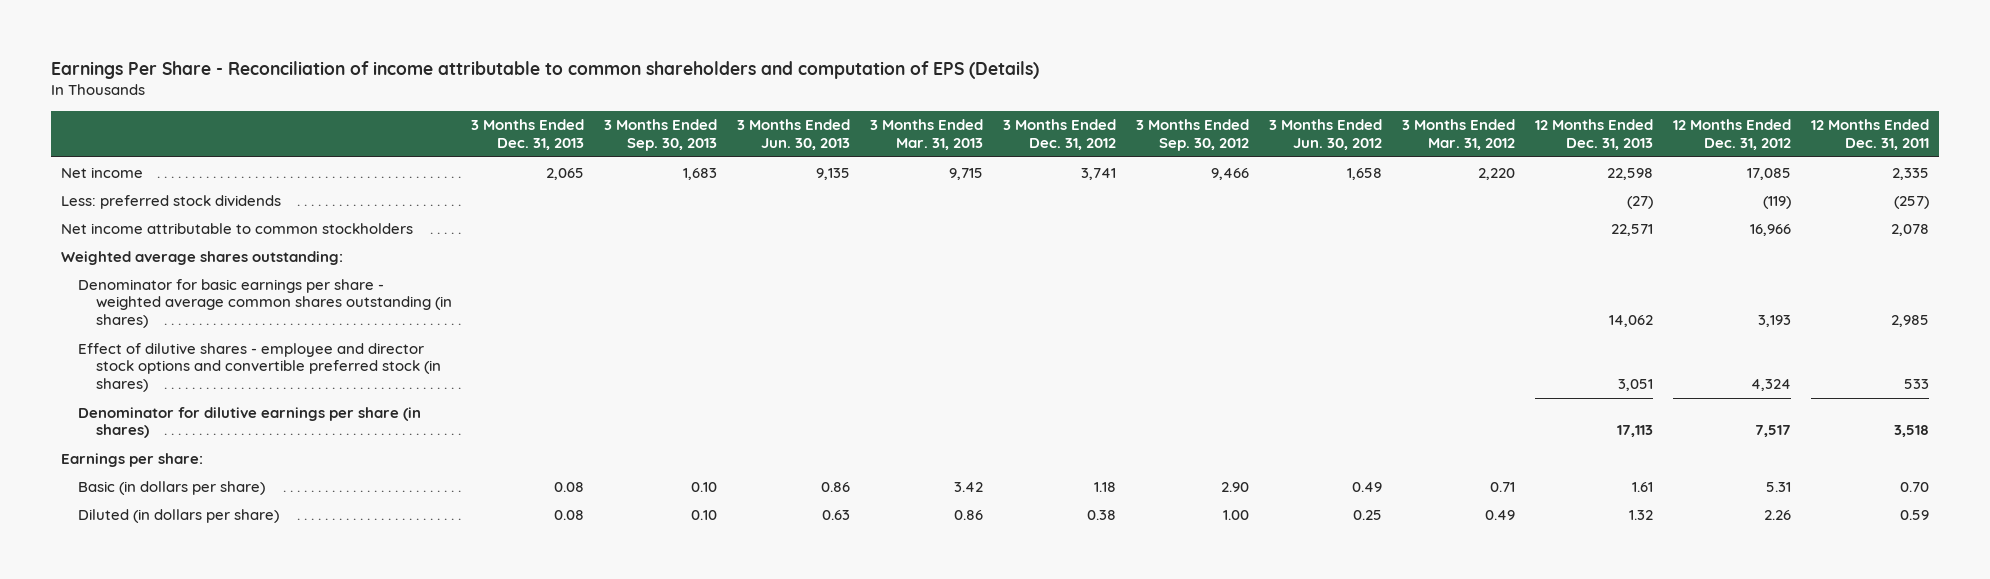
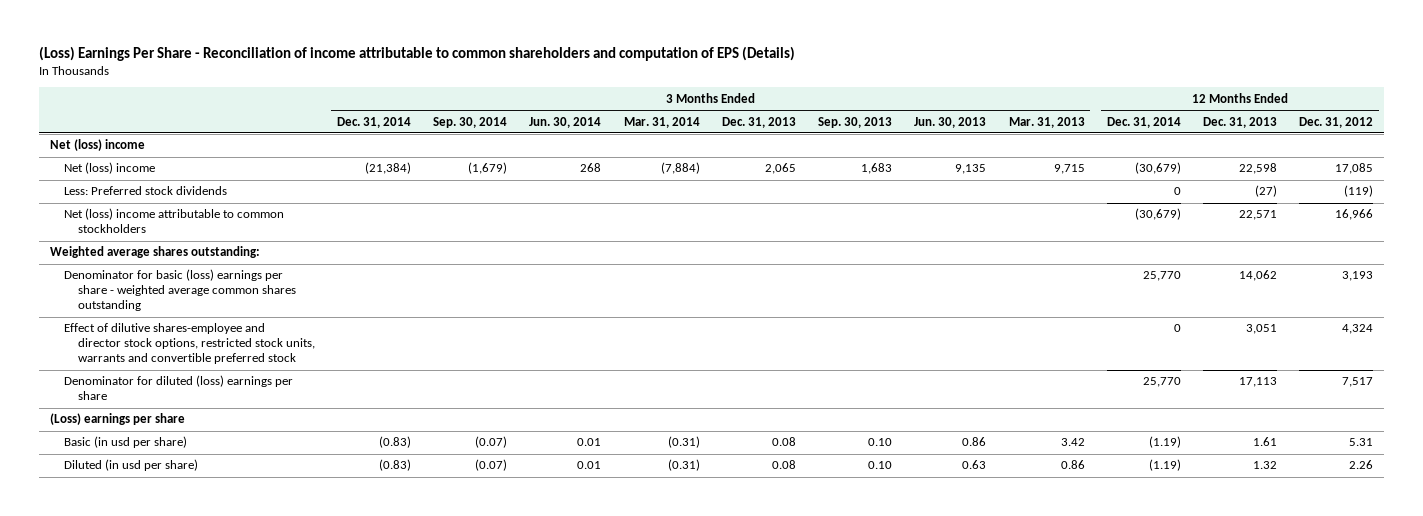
- Earnings Per Share - Reconciliation of income attributable to common shareholders and computation of EPS (Details)
+ (Loss) Earnings Per Share - Reconciliation of income attributable to common shareholders and computation of EPS (Details)
- | 3 Months Ended Dec. 31, 2013 | 3 Months Ended Sep. 30, 2013 | 3 Months Ended Jun. 30, 2013 | 3 Months Ended Mar. 31, 2013 | 3 Months Ended Dec. 31, 2012 | 3 Months Ended Sep. 30, 2012 | 3 Months Ended Jun. 30, 2012 | 3 Months Ended Mar. 31, 2012 | 12 Months Ended Dec. 31, 2013 | 12 Months Ended Dec. 31, 2012 | 12 Months Ended Dec. 31, 2011
+ | 3 Months Ended Dec. 31, 2014 | 3 Months Ended Sep. 30, 2014 | 3 Months Ended Jun. 30, 2014 | 3 Months Ended Mar. 31, 2014 | 3 Months Ended Dec. 31, 2013 | 3 Months Ended Sep. 30, 2013 | 3 Months Ended Jun. 30, 2013 | 3 Months Ended Mar. 31, 2013 | 12 Months Ended Dec. 31, 2014 | 12 Months Ended Dec. 31, 2013 | 12 Months Ended Dec. 31, 2012
- Net income | 2,065 | 1,683 | 9,135 | 9,715 | 3,741 | 9,466 | 1,658 | 2,220 | 22,598 | 17,085 | 2,335
- Less: preferred stock dividends | | | | | | | | | (27) | (119) | (257)
- Net income attributable to common stockholders | | | | | | | | | 22,571 | 16,966 | 2,078
+ Net (loss) income
+ Net (loss) income | (21,384) | (1,679) | 268 | (7,884) | 2,065 | 1,683 | 9,135 | 9,715 | (30,679) | 22,598 | 17,085
+ Less: Preferred stock dividends | | | | | | | | | 0 | (27) | (119)
+ Net (loss) income attributable to common stockholders | | | | | | | | | (30,679) | 22,571 | 16,966
- Denominator for basic earnings per share - weighted average common shares outstanding (in shares) | | | | | | | | | 14,062 | 3,193 | 2,985
- Effect of dilutive shares - employee and director stock options and convertible preferred stock (in shares) | | | | | | | | | 3,051 | 4,324 | 533
- Denominator for dilutive earnings per share (in shares) | | | | | | | | | 17,113 | 7,517 | 3,518
- Earnings per share:
- Basic (in dollars per share) | 0.08 | 0.10 | 0.86 | 3.42 | 1.18 | 2.90 | 0.49 | 0.71 | 1.61 | 5.31 | 0.70
- Diluted (in dollars per share) | 0.08 | 0.10 | 0.63 | 0.86 | 0.38 | 1.00 | 0.25 | 0.49 | 1.32 | 2.26 | 0.59
+ Denominator for basic (loss) earnings per share - weighted average common shares outstanding | | | | | | | | | 25,770 | 14,062 | 3,193
+ Effect of dilutive shares-employee and director stock options, restricted stock units, warrants and convertible preferred stock | | | | | | | | | 0 | 3,051 | 4,324
+ Denominator for diluted (loss) earnings per share | | | | | | | | | 25,770 | 17,113 | 7,517
+ (Loss) earnings per share
+ Basic (in usd per share) | (0.83) | (0.07) | 0.01 | (0.31) | 0.08 | 0.10 | 0.86 | 3.42 | (1.19) | 1.61 | 5.31
+ Diluted (in usd per share) | (0.83) | (0.07) | 0.01 | (0.31) | 0.08 | 0.10 | 0.63 | 0.86 | (1.19) | 1.32 | 2.26

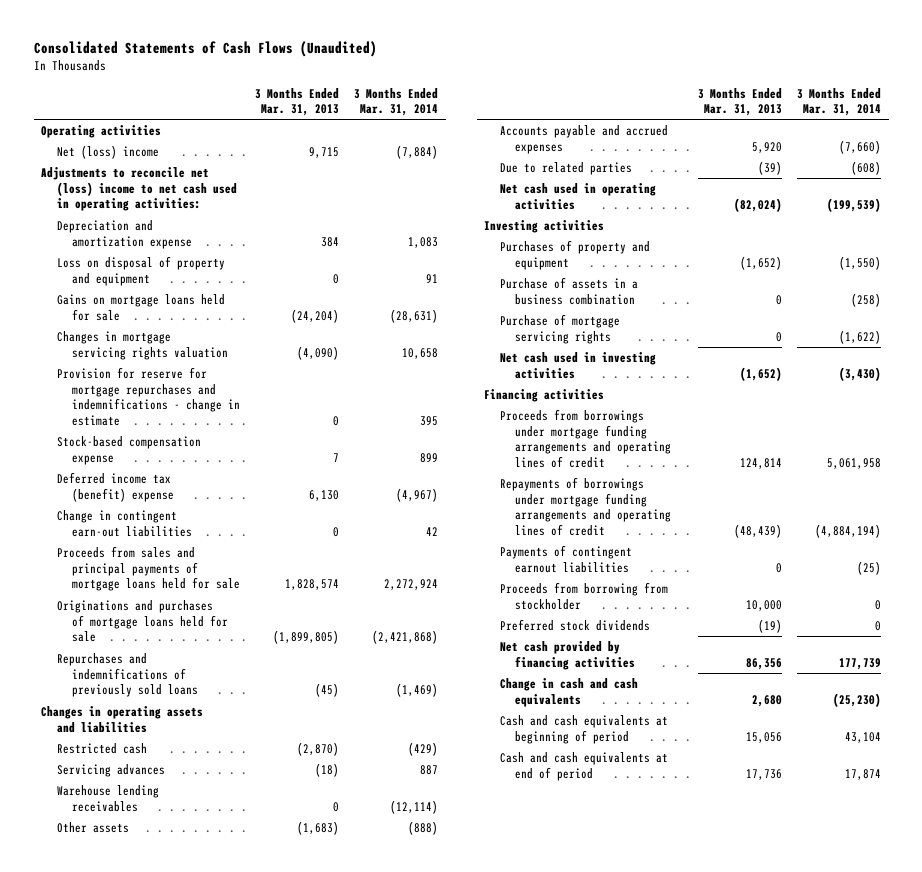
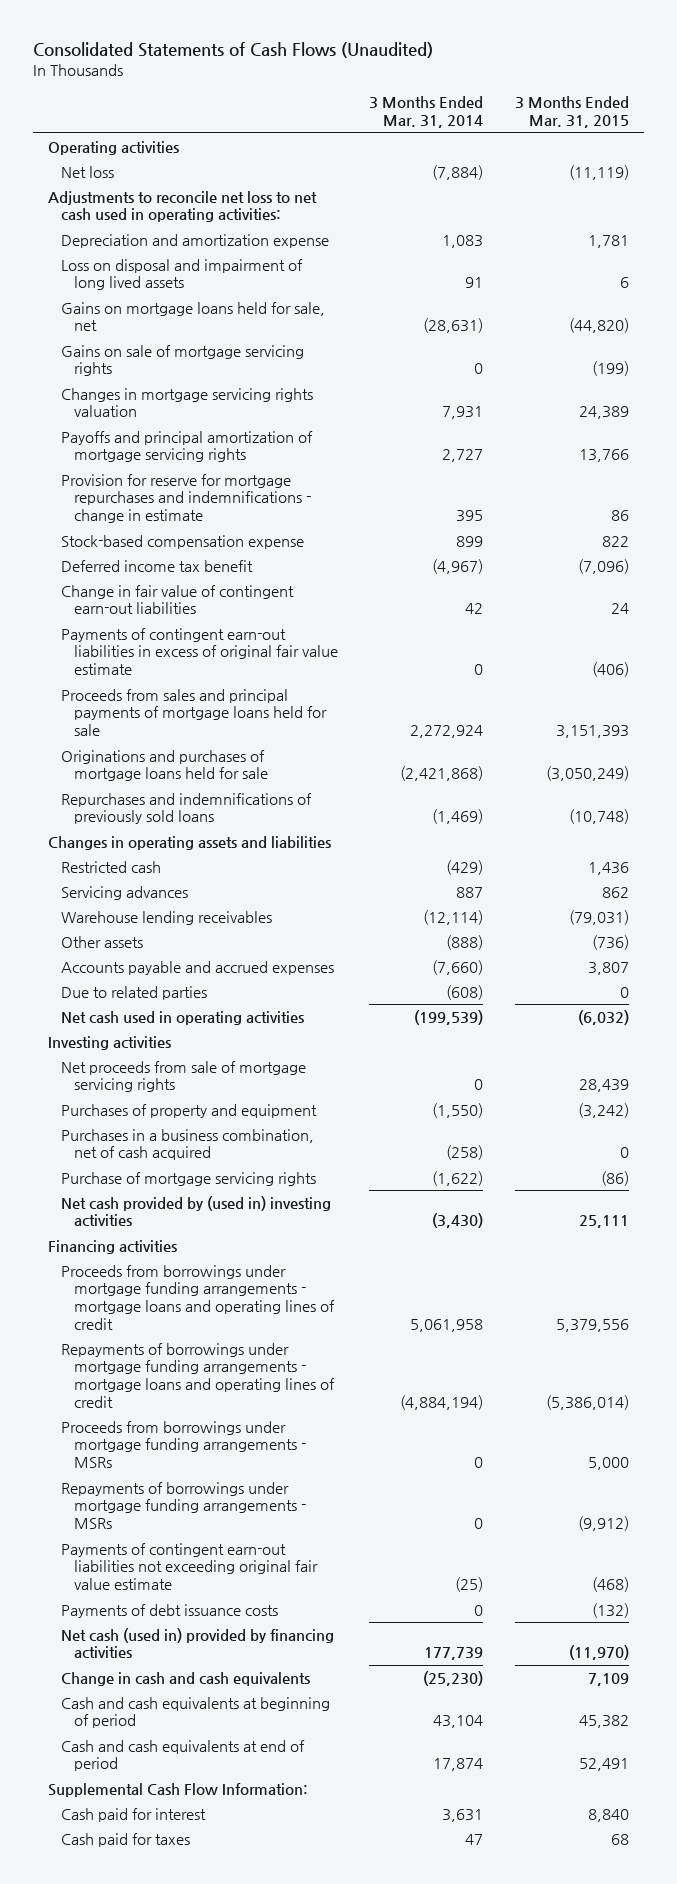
- | 3 Months Ended Mar. 31, 2013 | 3 Months Ended Mar. 31, 2014
+ | 3 Months Ended Mar. 31, 2014 | 3 Months Ended Mar. 31, 2015
- Net (loss) income | 9,715 | (7,884)
- Adjustments to reconcile net (loss) income to net cash used in operating activities:
+ Net loss | (7,884) | (11,119)
+ Adjustments to reconcile net loss to net cash used in operating activities:
- Loss on disposal of property and equipment | 0 | 91
- Gains on mortgage loans held for sale | (24,204) | (28,631)
- Changes in mortgage servicing rights valuation | (4,090) | 10,658
+ Loss on disposal and impairment of long lived assets | 91 | 6
+ Gains on mortgage loans held for sale, net | (28,631) | (44,820)
+ Gains on sale of mortgage servicing rights | 0 | (199)
+ Changes in mortgage servicing rights valuation | 7,931 | 24,389
+ Payoffs and principal amortization of mortgage servicing rights | 2,727 | 13,766
- Deferred income tax (benefit) expense | 6,130 | (4,967)
- Change in contingent earn-out liabilities | 0 | 42
+ Deferred income tax benefit | (4,967) | (7,096)
+ Change in fair value of contingent earn-out liabilities | 42 | 24
+ Payments of contingent earn-out liabilities in excess of original fair value estimate | 0 | (406)
+ Net proceeds from sale of mortgage servicing rights | 0 | 28,439
- Purchase of assets in a business combination | 0 | (258)
+ Purchases in a business combination, net of cash acquired | (258) | 0
- Net cash used in investing activities | (1,652) | (3,430)
+ Net cash provided by (used in) investing activities | (3,430) | 25,111
- Proceeds from borrowings under mortgage funding arrangements and operating lines of credit | 124,814 | 5,061,958
- Repayments of borrowings under mortgage funding arrangements and operating lines of credit | (48,439) | (4,884,194)
- Payments of contingent earnout liabilities | 0 | (25)
- Proceeds from borrowing from stockholder | 10,000 | 0
- Preferred stock dividends | (19) | 0
- Net cash provided by financing activities | 86,356 | 177,739
+ Proceeds from borrowings under mortgage funding arrangements - mortgage loans and operating lines of credit | 5,061,958 | 5,379,556
+ Repayments of borrowings under mortgage funding arrangements - mortgage loans and operating lines of credit | (4,884,194) | (5,386,014)
+ Proceeds from borrowings under mortgage funding arrangements - MSRs | 0 | 5,000
+ Repayments of borrowings under mortgage funding arrangements - MSRs | 0 | (9,912)
+ Payments of contingent earn-out liabilities not exceeding original fair value estimate | (25) | (468)
+ Payments of debt issuance costs | 0 | (132)
+ Net cash (used in) provided by financing activities | 177,739 | (11,970)
+ Supplemental Cash Flow Information:
+ Cash paid for interest | 3,631 | 8,840
+ Cash paid for taxes | 47 | 68

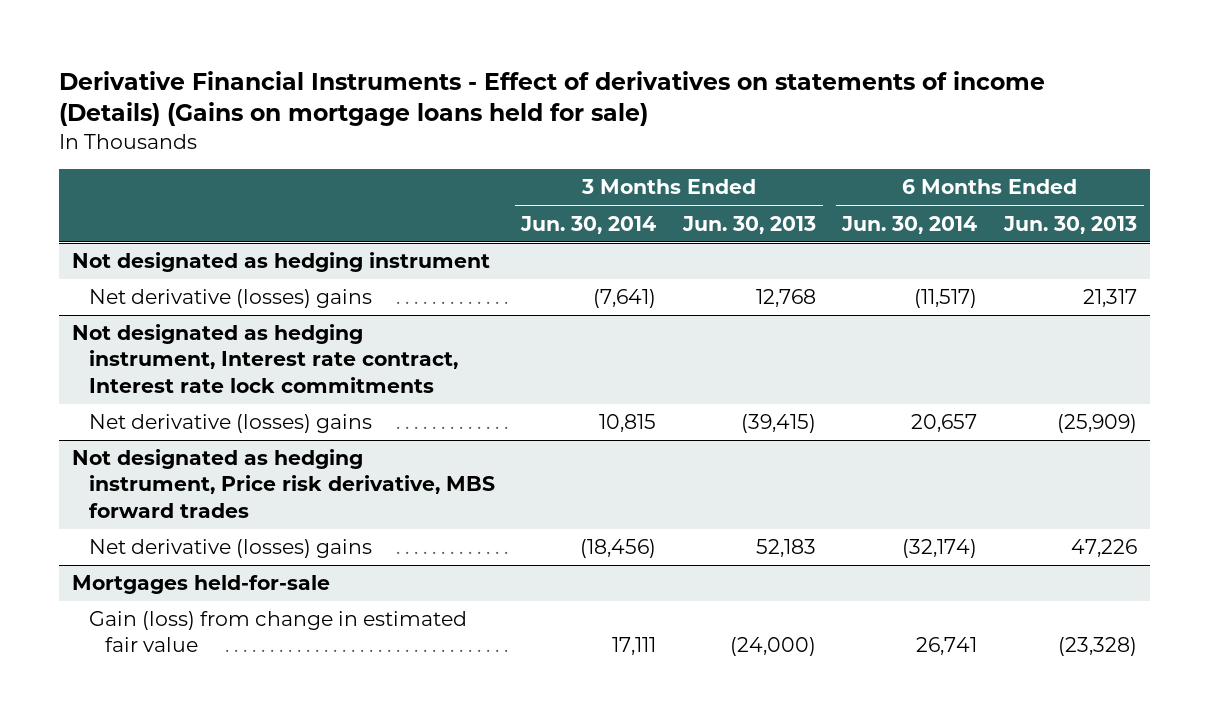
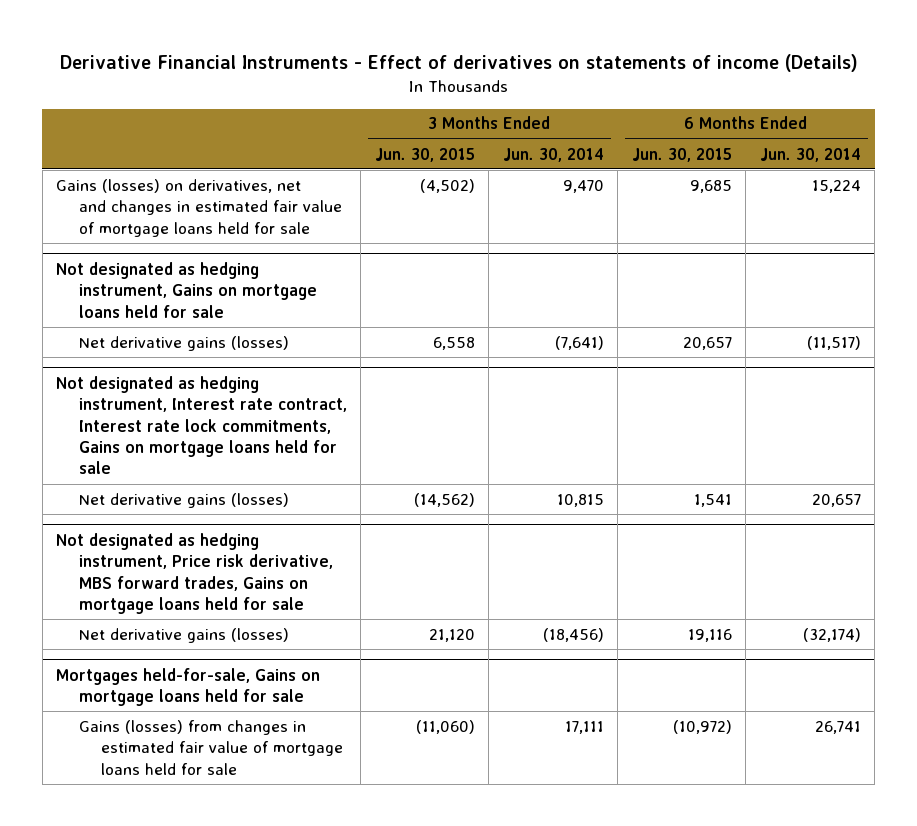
- Derivative Financial Instruments - Effect of derivatives on statements of income (Details) (Gains on mortgage loans held for sale)
+ Derivative Financial Instruments - Effect of derivatives on statements of income (Details)
- | 3 Months Ended Jun. 30, 2014 | 3 Months Ended Jun. 30, 2013 | 6 Months Ended Jun. 30, 2014 | 6 Months Ended Jun. 30, 2013
+ | 3 Months Ended Jun. 30, 2015 | 3 Months Ended Jun. 30, 2014 | 6 Months Ended Jun. 30, 2015 | 6 Months Ended Jun. 30, 2014
- Not designated as hedging instrument
- Net derivative (losses) gains | (7,641) | 12,768 | (11,517) | 21,317
- Not designated as hedging instrument, Interest rate contract, Interest rate lock commitments
- Net derivative (losses) gains | 10,815 | (39,415) | 20,657 | (25,909)
- Not designated as hedging instrument, Price risk derivative, MBS forward trades
- Net derivative (losses) gains | (18,456) | 52,183 | (32,174) | 47,226
- Mortgages held-for-sale
- Gain (loss) from change in estimated fair value | 17,111 | (24,000) | 26,741 | (23,328)
+ Gains (losses) on derivatives, net and changes in estimated fair value of mortgage loans held for sale | (4,502) | 9,470 | 9,685 | 15,224
+ Not designated as hedging instrument, Gains on mortgage loans held for sale
+ Net derivative gains (losses) | 6,558 | (7,641) | 20,657 | (11,517)
+ Not designated as hedging instrument, Interest rate contract, Interest rate lock commitments, Gains on mortgage loans held for sale
+ Net derivative gains (losses) | (14,562) | 10,815 | 1,541 | 20,657
+ Not designated as hedging instrument, Price risk derivative, MBS forward trades, Gains on mortgage loans held for sale
+ Net derivative gains (losses) | 21,120 | (18,456) | 19,116 | (32,174)
+ Mortgages held-for-sale, Gains on mortgage loans held for sale
+ Gains (losses) from changes in estimated fair value of mortgage loans held for sale | (11,060) | 17,111 | (10,972) | 26,741

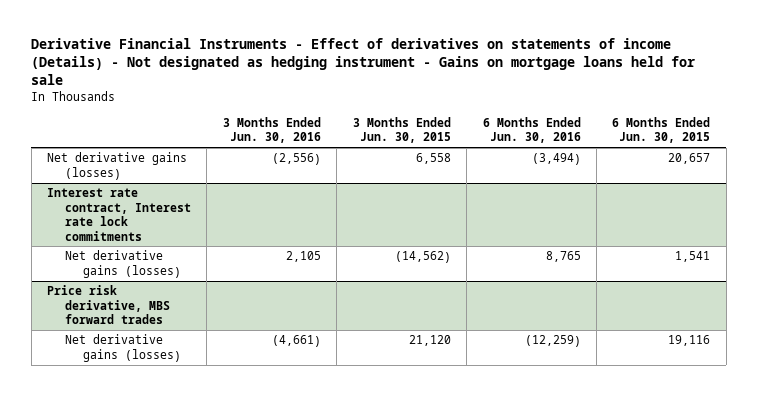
- Derivative Financial Instruments - Effect of derivatives on statements of income (Details)
+ Derivative Financial Instruments - Effect of derivatives on statements of income (Details) - Not designated as hedging instrument - Gains on mortgage loans held for sale
- | 3 Months Ended Jun. 30, 2015 | 3 Months Ended Jun. 30, 2014 | 6 Months Ended Jun. 30, 2015 | 6 Months Ended Jun. 30, 2014
+ | 3 Months Ended Jun. 30, 2016 | 3 Months Ended Jun. 30, 2015 | 6 Months Ended Jun. 30, 2016 | 6 Months Ended Jun. 30, 2015
- Gains (losses) on derivatives, net and changes in estimated fair value of mortgage loans held for sale | (4,502) | 9,470 | 9,685 | 15,224
- Not designated as hedging instrument, Gains on mortgage loans held for sale
- Not designated as hedging instrument, Interest rate contract, Interest rate lock commitments, Gains on mortgage loans held for sale
+ Interest rate contract, Interest rate lock commitments
- Not designated as hedging instrument, Price risk derivative, MBS forward trades, Gains on mortgage loans held for sale
+ Price risk derivative, MBS forward trades
- Mortgages held-for-sale, Gains on mortgage loans held for sale
- Gains (losses) from changes in estimated fair value of mortgage loans held for sale | (11,060) | 17,111 | (10,972) | 26,741

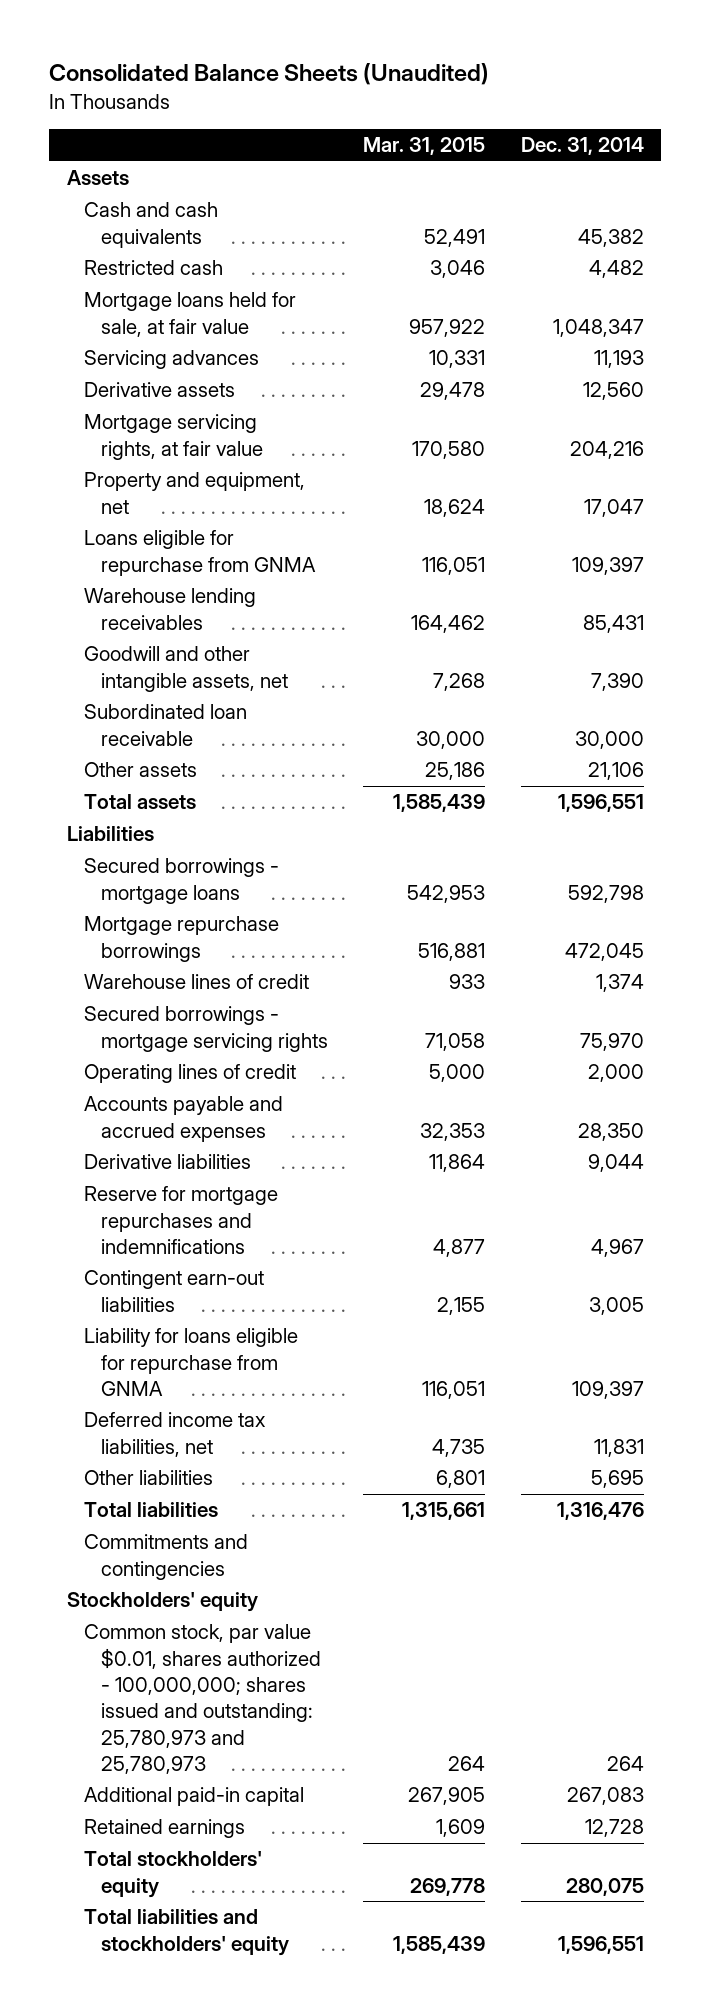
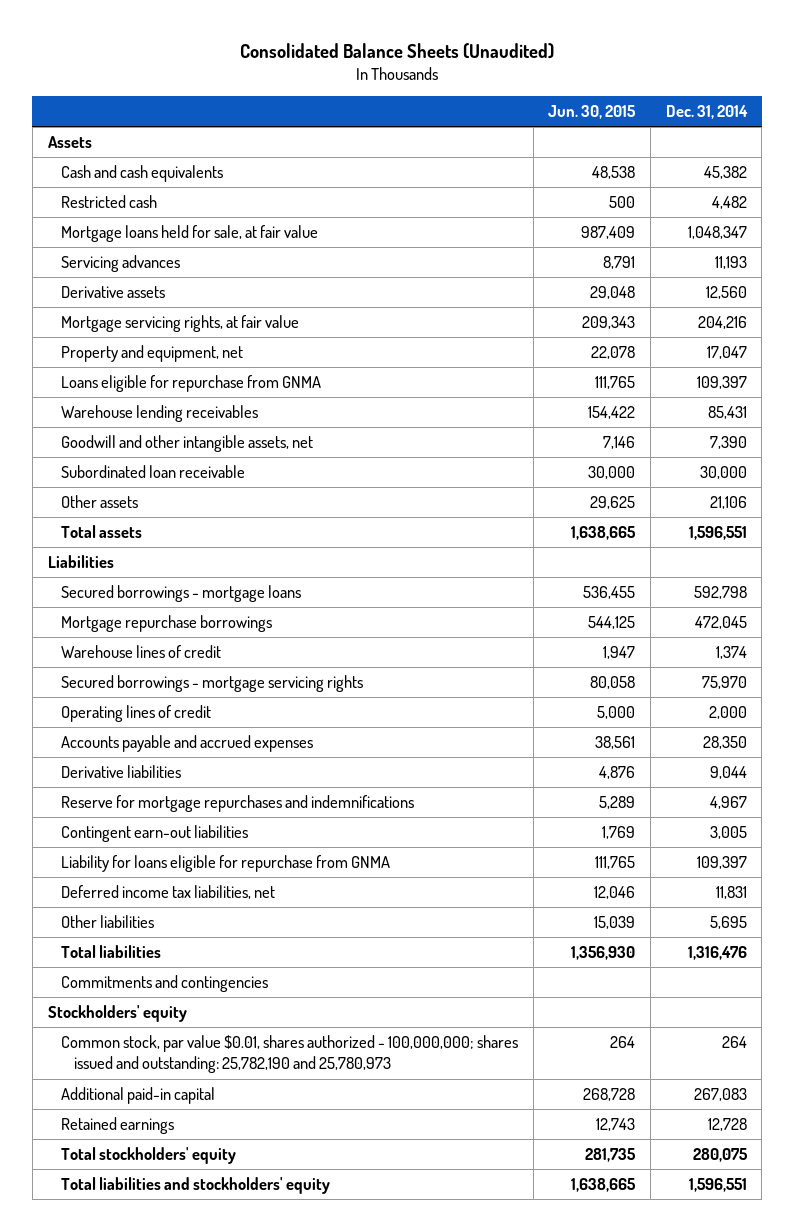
- | Mar. 31, 2015 | Dec. 31, 2014
+ | Jun. 30, 2015 | Dec. 31, 2014
- Common stock, par value $0.01, shares authorized - 100,000,000; shares issued and outstanding: 25,780,973 and 25,780,973 | 264 | 264
+ Common stock, par value $0.01, shares authorized - 100,000,000; shares issued and outstanding: 25,782,190 and 25,780,973 | 264 | 264

